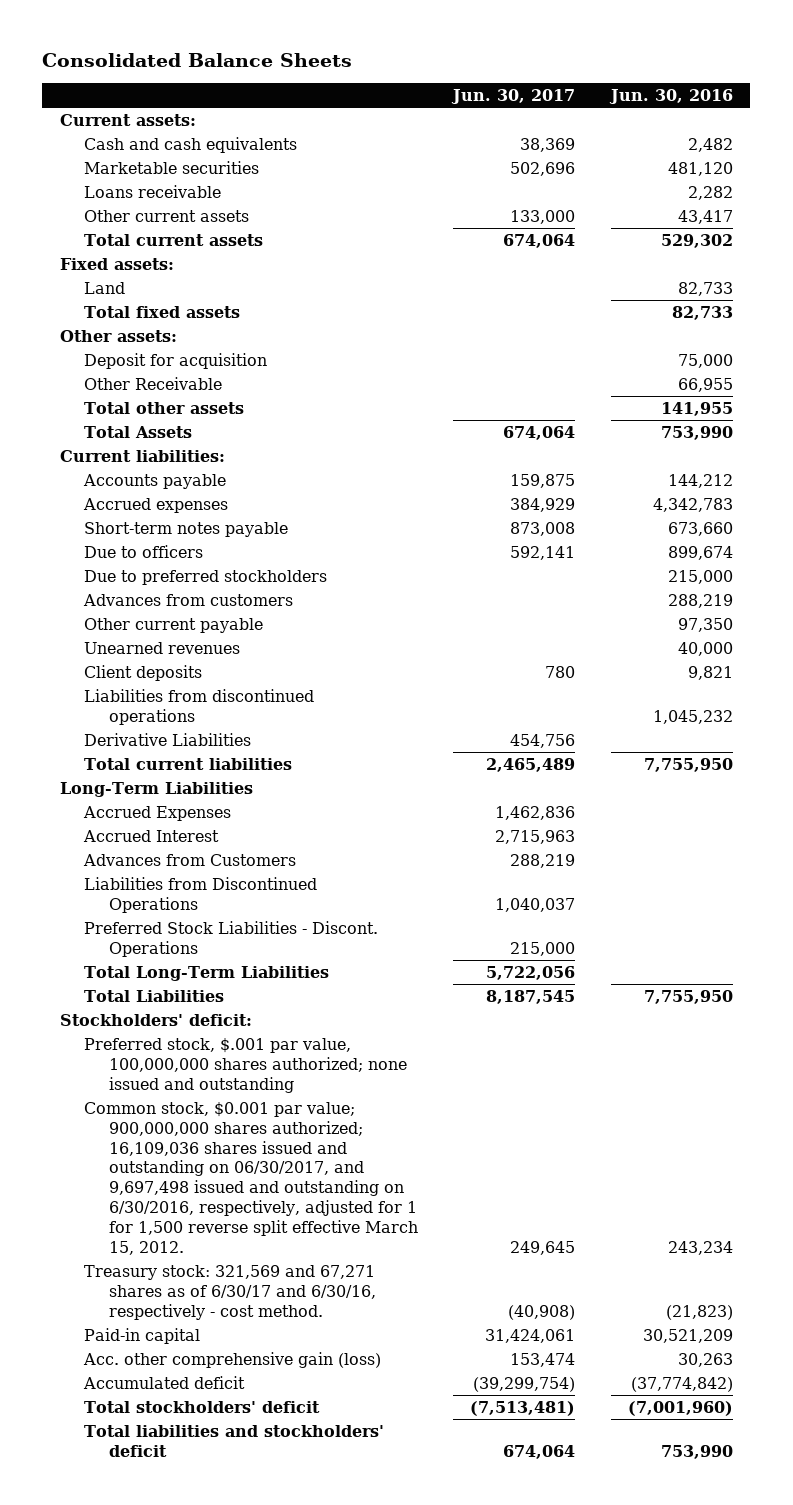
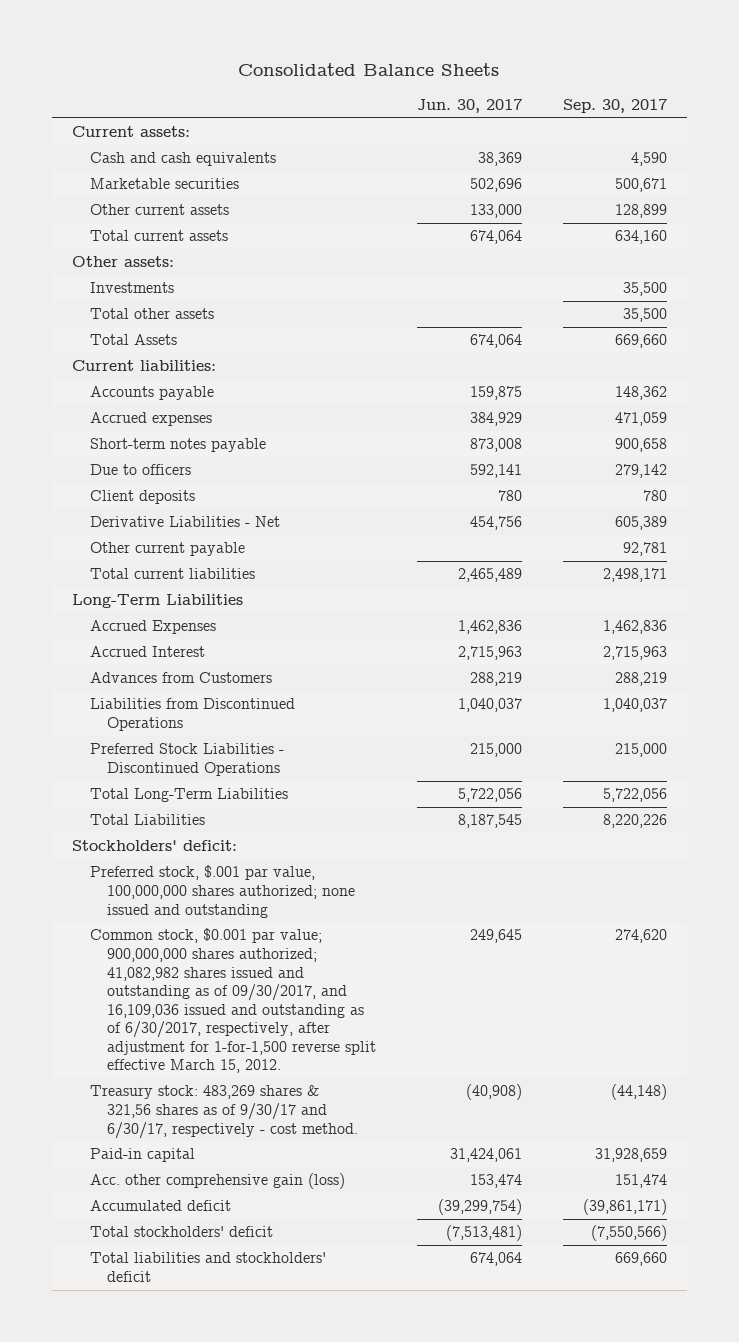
- | Jun. 30, 2017 | Jun. 30, 2016
+ | Jun. 30, 2017 | Sep. 30, 2017
- Loans receivable | | 2,282
- Fixed assets:
- Land | | 82,733
- Total fixed assets | | 82,733
- Deposit for acquisition | | 75,000
- Other Receivable | | 66,955
+ Investments | | 35,500
- Due to preferred stockholders | | 215,000
- Advances from customers | | 288,219
- Unearned revenues | | 40,000
- Liabilities from discontinued operations | | 1,045,232
- Derivative Liabilities | 454,756 |
+ Derivative Liabilities - Net | 454,756 | 605,389
moved down: Other current payable | | 92,781
- Preferred Stock Liabilities - Discont. Operations | 215,000 |
+ Preferred Stock Liabilities - Discontinued Operations | 215,000 | 215,000
- Common stock, $0.001 par value; 900,000,000 shares authorized; 16,109,036 shares issued and outstanding on 06/30/2017, and 9,697,498 issued and outstanding on 6/30/2016, respectively, adjusted for 1 for 1,500 reverse split effective March 15, 2012. | 249,645 | 243,234
- Treasury stock: 321,569 and 67,271 shares as of 6/30/17 and 6/30/16, respectively - cost method. | (40,908) | (21,823)
+ Common stock, $0.001 par value; 900,000,000 shares authorized; 41,082,982 shares issued and outstanding as of 09/30/2017, and 16,109,036 issued and outstanding as of 6/30/2017, respectively, after adjustment for 1-for-1,500 reverse split effective March 15, 2012. | 249,645 | 274,620
+ Treasury stock: 483,269 shares & 321,56 shares as of 9/30/17 and 6/30/17, respectively - cost method. | (40,908) | (44,148)

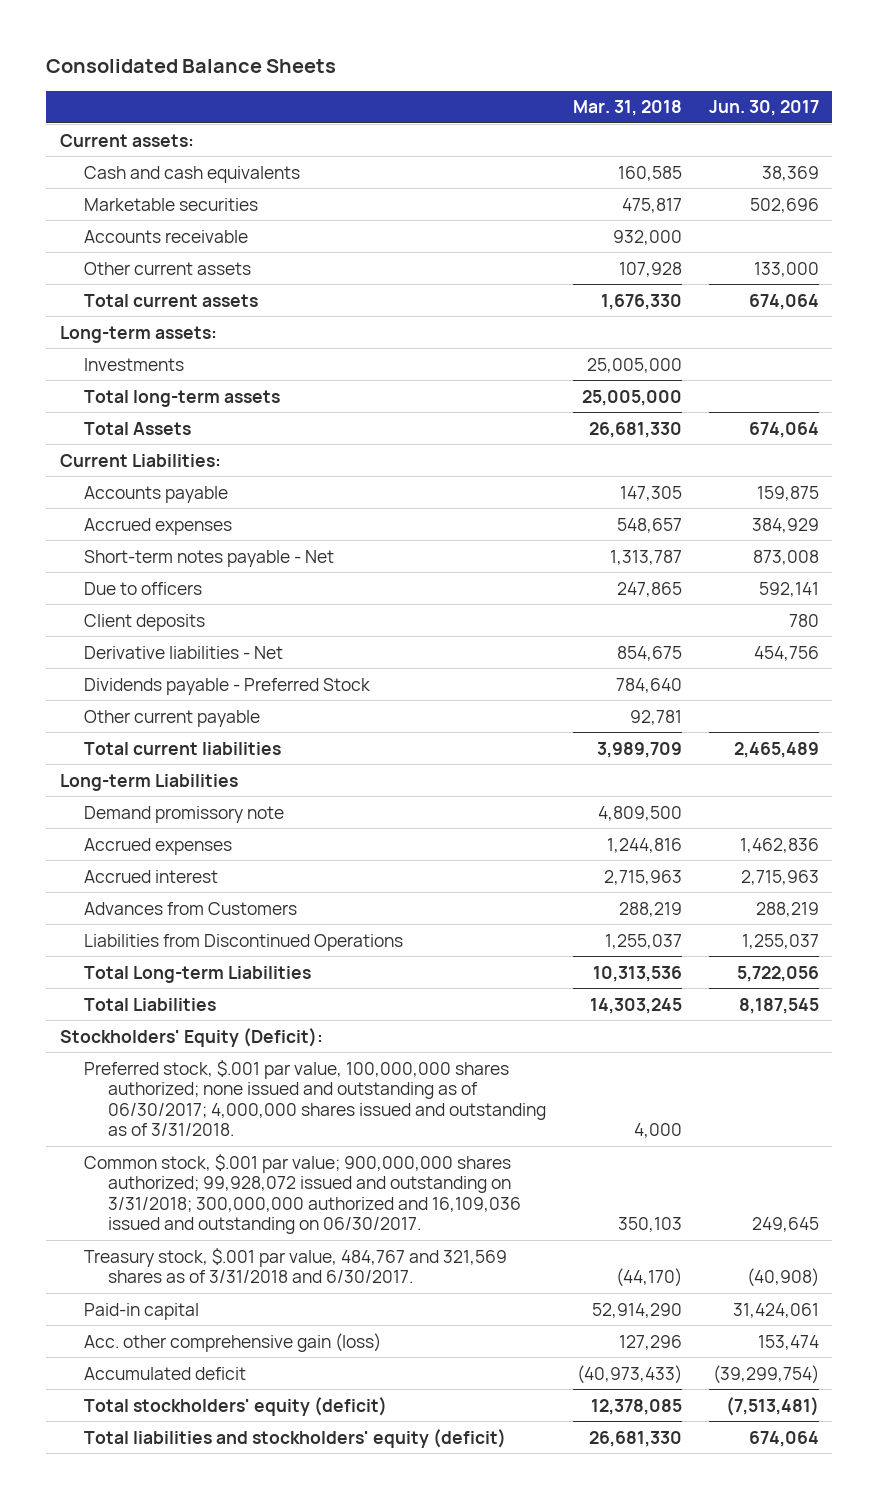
- | Jun. 30, 2017 | Sep. 30, 2017
+ | Mar. 31, 2018 | Jun. 30, 2017
+ Accounts receivable | 932,000 |
- Other assets:
+ Long-term assets:
- Total other assets | | 35,500
+ Total long-term assets | 25,005,000 |
- Current liabilities:
+ Current Liabilities:
- Short-term notes payable | 873,008 | 900,658
+ Short-term notes payable - Net | 1,313,787 | 873,008
- Derivative Liabilities - Net | 454,756 | 605,389
+ Derivative liabilities - Net | 854,675 | 454,756
+ Dividends payable - Preferred Stock | 784,640 |
- Long-Term Liabilities
- Accrued Expenses | 1,462,836 | 1,462,836
- Accrued Interest | 2,715,963 | 2,715,963
+ Long-term Liabilities
+ Demand promissory note | 4,809,500 |
+ Accrued expenses | 1,244,816 | 1,462,836
+ Accrued interest | 2,715,963 | 2,715,963
- Liabilities from Discontinued Operations | 1,040,037 | 1,040,037
- Preferred Stock Liabilities - Discontinued Operations | 215,000 | 215,000
- Total Long-Term Liabilities | 5,722,056 | 5,722,056
+ Liabilities from Discontinued Operations | 1,255,037 | 1,255,037
+ Total Long-term Liabilities | 10,313,536 | 5,722,056
- Stockholders' deficit:
- Preferred stock, $.001 par value, 100,000,000 shares authorized; none issued and outstanding
- Common stock, $0.001 par value; 900,000,000 shares authorized; 41,082,982 shares issued and outstanding as of 09/30/2017, and 16,109,036 issued and outstanding as of 6/30/2017, respectively, after adjustment for 1-for-1,500 reverse split effective March 15, 2012. | 249,645 | 274,620
- Treasury stock: 483,269 shares & 321,56 shares as of 9/30/17 and 6/30/17, respectively - cost method. | (40,908) | (44,148)
+ Stockholders' Equity (Deficit):
+ Preferred stock, $.001 par value, 100,000,000 shares authorized; none issued and outstanding as of 06/30/2017; 4,000,000 shares issued and outstanding as of 3/31/2018. | 4,000 |
+ Common stock, $.001 par value; 900,000,000 shares authorized; 99,928,072 issued and outstanding on 3/31/2018; 300,000,000 authorized and 16,109,036 issued and outstanding on 06/30/2017. | 350,103 | 249,645
+ Treasury stock, $.001 par value, 484,767 and 321,569 shares as of 3/31/2018 and 6/30/2017. | (44,170) | (40,908)
- Total stockholders' deficit | (7,513,481) | (7,550,566)
- Total liabilities and stockholders' deficit | 674,064 | 669,660
+ Total stockholders' equity (deficit) | 12,378,085 | (7,513,481)
+ Total liabilities and stockholders' equity (deficit) | 26,681,330 | 674,064

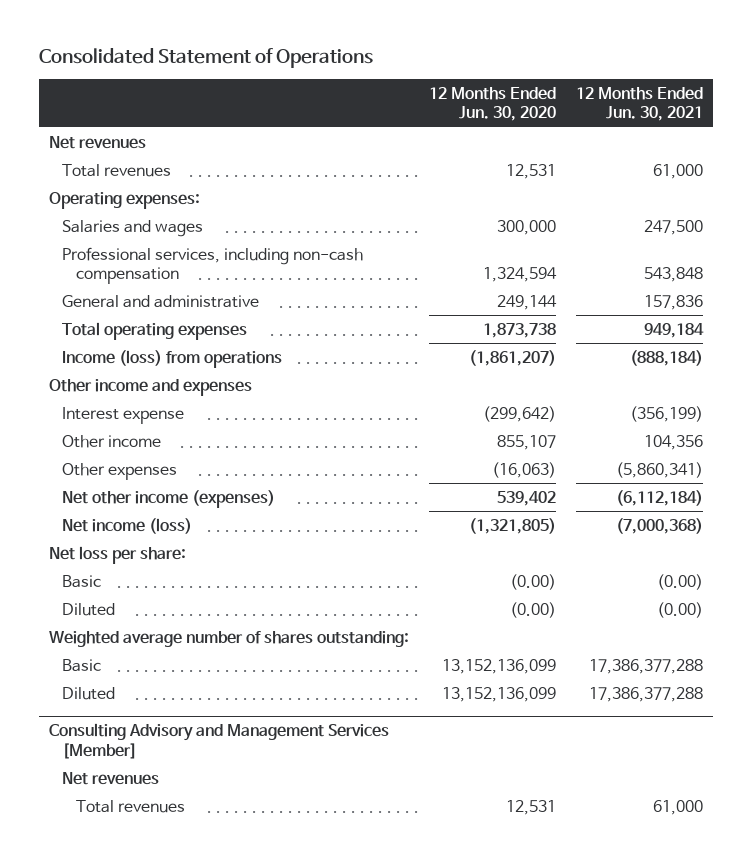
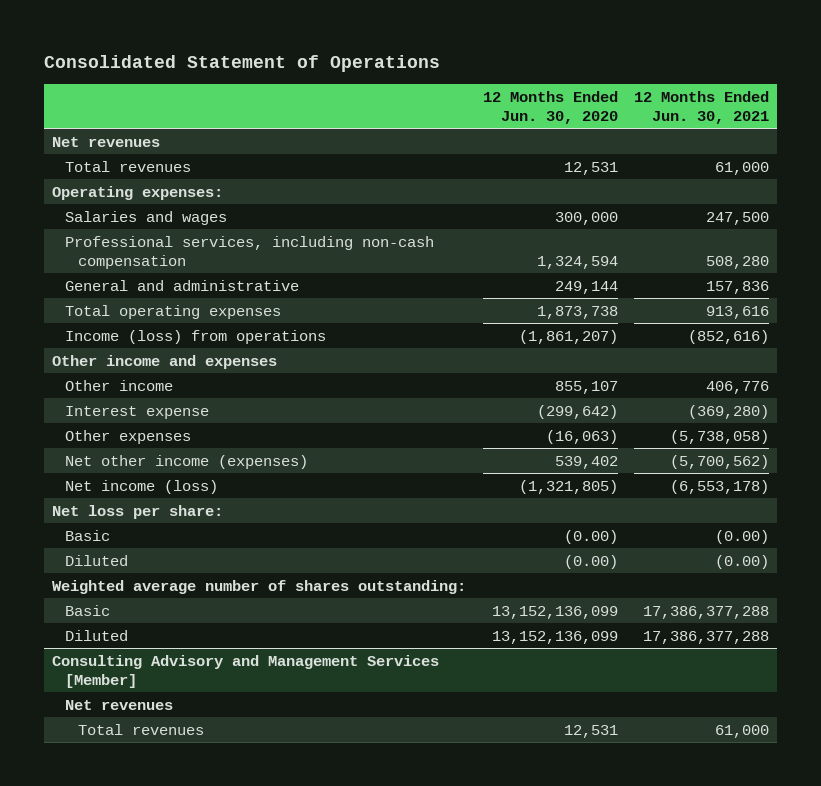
- Professional services, including non-cash compensation | 1,324,594 | 543,848
+ Professional services, including non-cash compensation | 1,324,594 | 508,280
- Total operating expenses | 1,873,738 | 949,184
- Income (loss) from operations | (1,861,207) | (888,184)
+ Total operating expenses | 1,873,738 | 913,616
+ Income (loss) from operations | (1,861,207) | (852,616)
- Interest expense | (299,642) | (356,199)
- Other income | 855,107 | 104,356
- Other expenses | (16,063) | (5,860,341)
- Net other income (expenses) | 539,402 | (6,112,184)
- Net income (loss) | (1,321,805) | (7,000,368)
+ Other income | 855,107 | 406,776
+ Interest expense | (299,642) | (369,280)
+ Other expenses | (16,063) | (5,738,058)
+ Net other income (expenses) | 539,402 | (5,700,562)
+ Net income (loss) | (1,321,805) | (6,553,178)

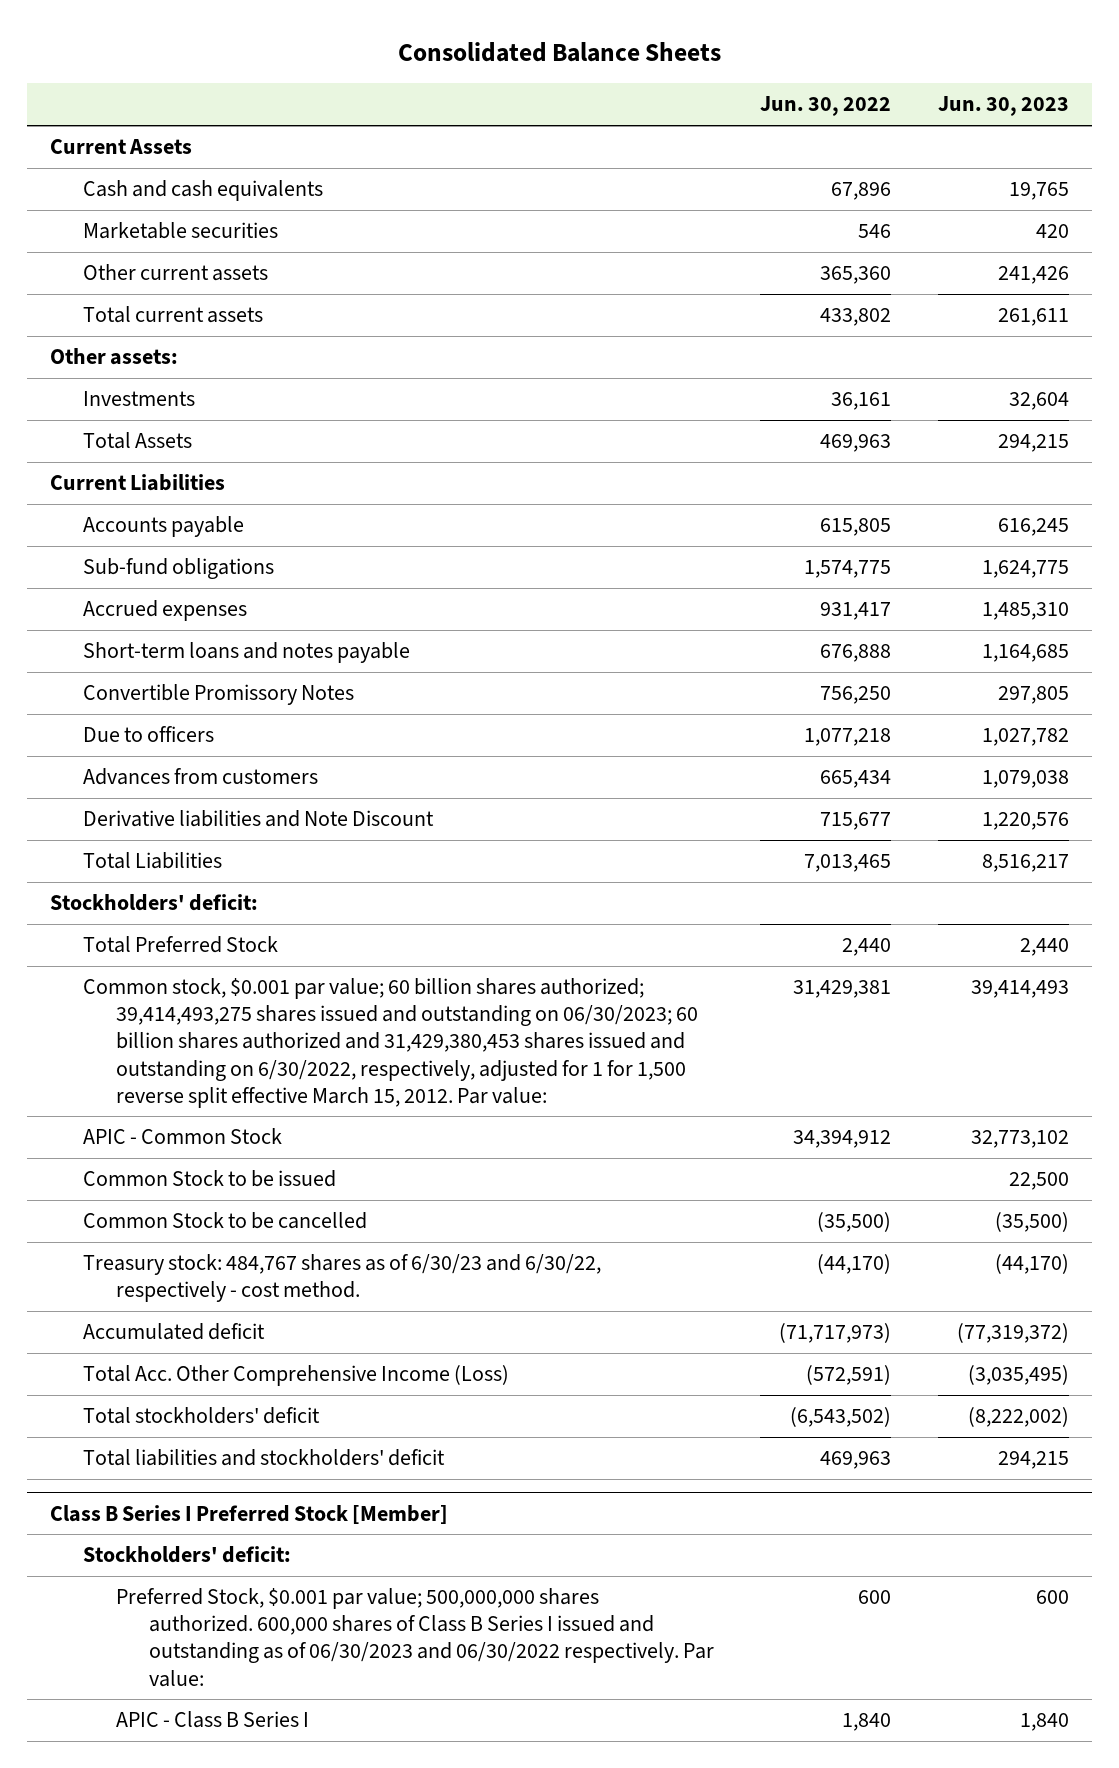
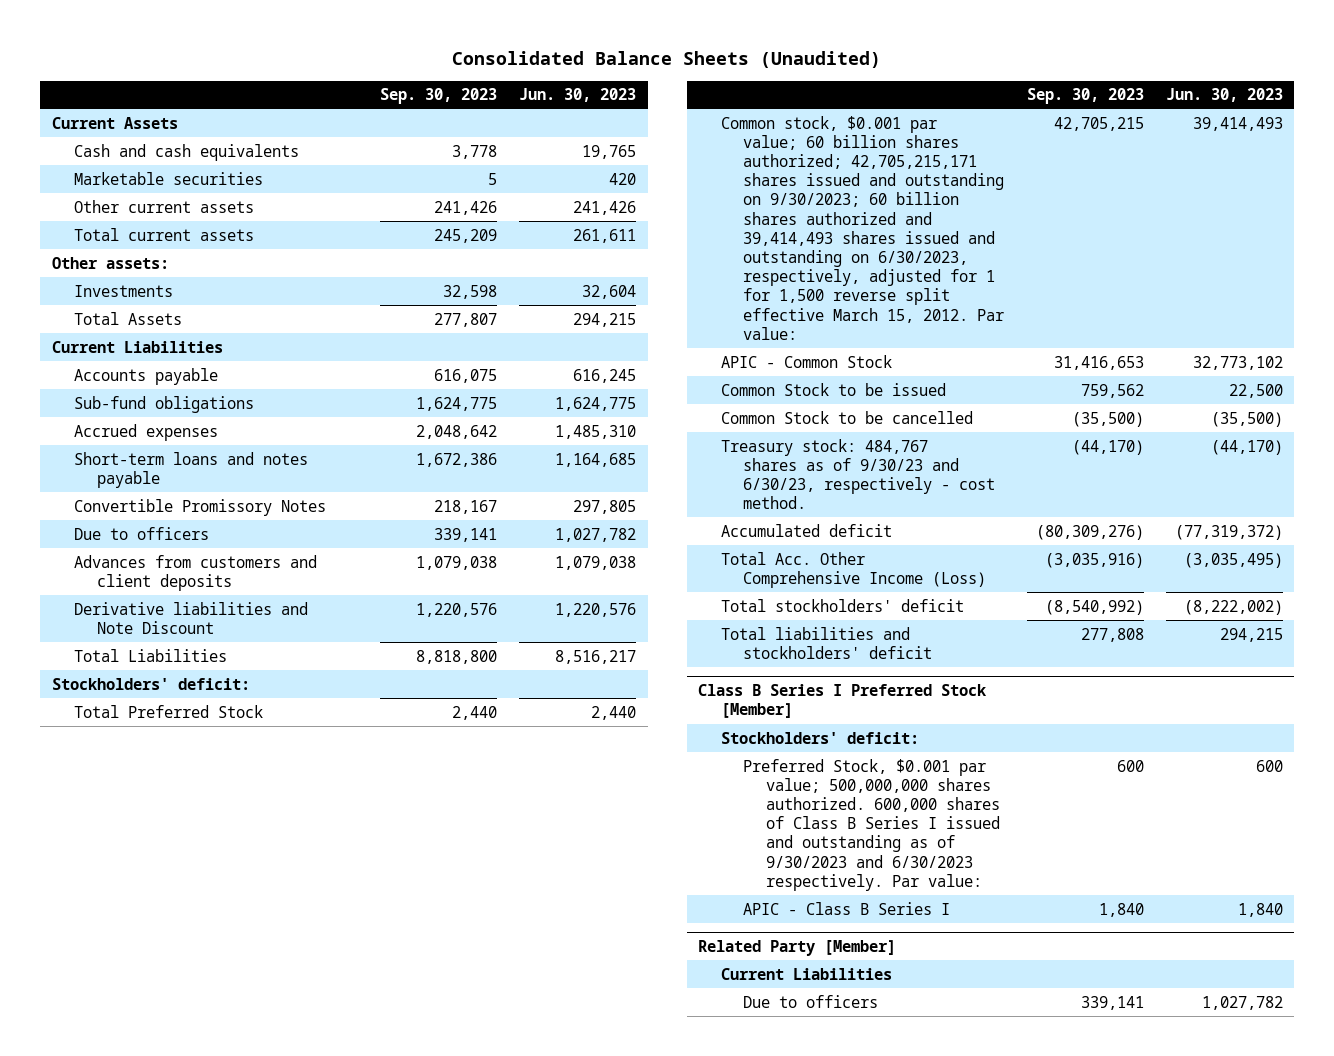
- Consolidated Balance Sheets
+ Consolidated Balance Sheets (Unaudited)
- | Jun. 30, 2022 | Jun. 30, 2023
+ | Sep. 30, 2023 | Jun. 30, 2023
- Advances from customers | 665,434 | 1,079,038
+ Advances from customers and client deposits | 1,079,038 | 1,079,038
- Common stock, $0.001 par value; 60 billion shares authorized; 39,414,493,275 shares issued and outstanding on 06/30/2023; 60 billion shares authorized and 31,429,380,453 shares issued and outstanding on 6/30/2022, respectively, adjusted for 1 for 1,500 reverse split effective March 15, 2012. Par value: | 31,429,381 | 39,414,493
+ Common stock, $0.001 par value; 60 billion shares authorized; 42,705,215,171 shares issued and outstanding on 9/30/2023; 60 billion shares authorized and 39,414,493 shares issued and outstanding on 6/30/2023, respectively, adjusted for 1 for 1,500 reverse split effective March 15, 2012. Par value: | 42,705,215 | 39,414,493
- Treasury stock: 484,767 shares as of 6/30/23 and 6/30/22, respectively - cost method. | (44,170) | (44,170)
+ Treasury stock: 484,767 shares as of 9/30/23 and 6/30/23, respectively - cost method. | (44,170) | (44,170)
@ Class B Series I Preferred Stock [Member]
- Preferred Stock, $0.001 par value; 500,000,000 shares authorized. 600,000 shares of Class B Series I issued and outstanding as of 06/30/2023 and 06/30/2022 respectively. Par value: | 600 | 600
+ Preferred Stock, $0.001 par value; 500,000,000 shares authorized. 600,000 shares of Class B Series I issued and outstanding as of 9/30/2023 and 6/30/2023 respectively. Par value: | 600 | 600
+ Related Party [Member]
+ Current Liabilities
+ Due to officers | 339,141 | 1,027,782

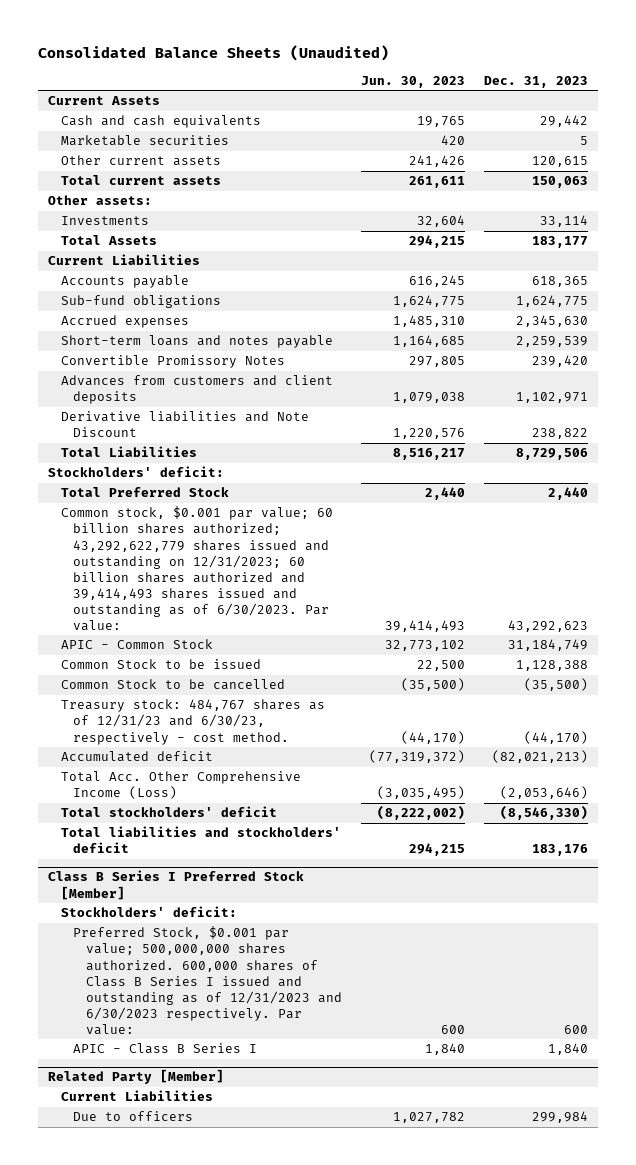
- | Sep. 30, 2023 | Jun. 30, 2023
+ | Jun. 30, 2023 | Dec. 31, 2023
- Due to officers | 339,141 | 1,027,782
- Common stock, $0.001 par value; 60 billion shares authorized; 42,705,215,171 shares issued and outstanding on 9/30/2023; 60 billion shares authorized and 39,414,493 shares issued and outstanding on 6/30/2023, respectively, adjusted for 1 for 1,500 reverse split effective March 15, 2012. Par value: | 42,705,215 | 39,414,493
+ Common stock, $0.001 par value; 60 billion shares authorized; 43,292,622,779 shares issued and outstanding on 12/31/2023; 60 billion shares authorized and 39,414,493 shares issued and outstanding as of 6/30/2023. Par value: | 39,414,493 | 43,292,623
- Treasury stock: 484,767 shares as of 9/30/23 and 6/30/23, respectively - cost method. | (44,170) | (44,170)
+ Treasury stock: 484,767 shares as of 12/31/23 and 6/30/23, respectively - cost method. | (44,170) | (44,170)
@ Class B Series I Preferred Stock [Member]
- Preferred Stock, $0.001 par value; 500,000,000 shares authorized. 600,000 shares of Class B Series I issued and outstanding as of 9/30/2023 and 6/30/2023 respectively. Par value: | 600 | 600
+ Preferred Stock, $0.001 par value; 500,000,000 shares authorized. 600,000 shares of Class B Series I issued and outstanding as of 12/31/2023 and 6/30/2023 respectively. Par value: | 600 | 600

